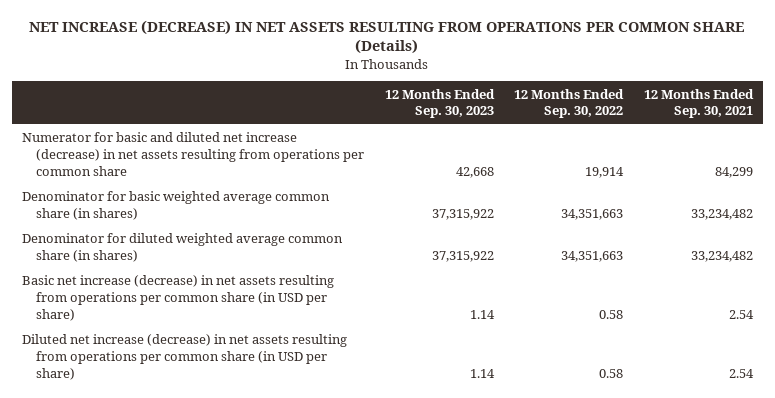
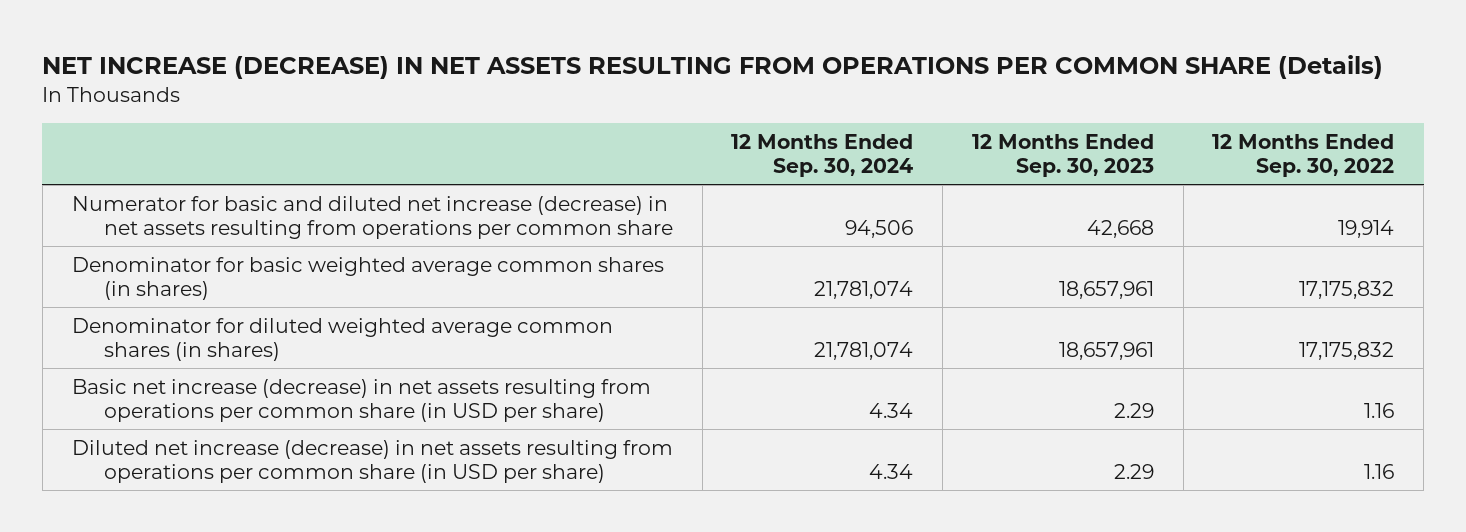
- | 12 Months Ended Sep. 30, 2023 | 12 Months Ended Sep. 30, 2022 | 12 Months Ended Sep. 30, 2021
+ | 12 Months Ended Sep. 30, 2024 | 12 Months Ended Sep. 30, 2023 | 12 Months Ended Sep. 30, 2022
- Denominator for basic weighted average common share (in shares) | 37,315,922 | 34,351,663 | 33,234,482
- Denominator for diluted weighted average common share (in shares) | 37,315,922 | 34,351,663 | 33,234,482
- Basic net increase (decrease) in net assets resulting from operations per common share (in USD per share) | 1.14 | 0.58 | 2.54
- Diluted net increase (decrease) in net assets resulting from operations per common share (in USD per share) | 1.14 | 0.58 | 2.54
+ Denominator for basic weighted average common shares (in shares) | 21,781,074 | 18,657,961 | 17,175,832
+ Denominator for diluted weighted average common shares (in shares) | 21,781,074 | 18,657,961 | 17,175,832
+ Basic net increase (decrease) in net assets resulting from operations per common share (in USD per share) | 4.34 | 2.29 | 1.16
+ Diluted net increase (decrease) in net assets resulting from operations per common share (in USD per share) | 4.34 | 2.29 | 1.16

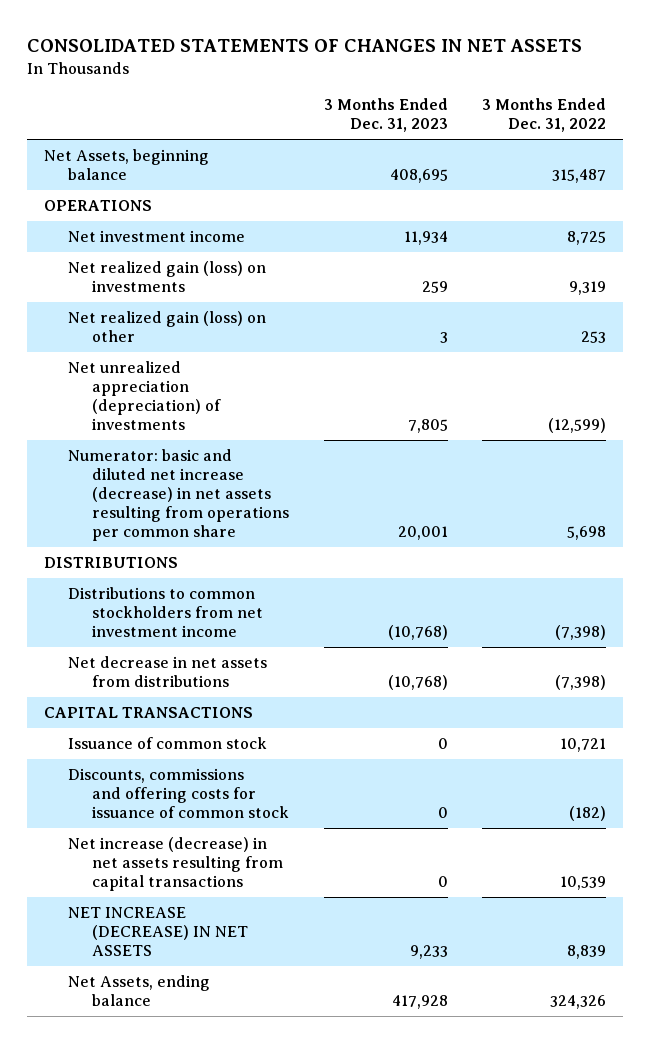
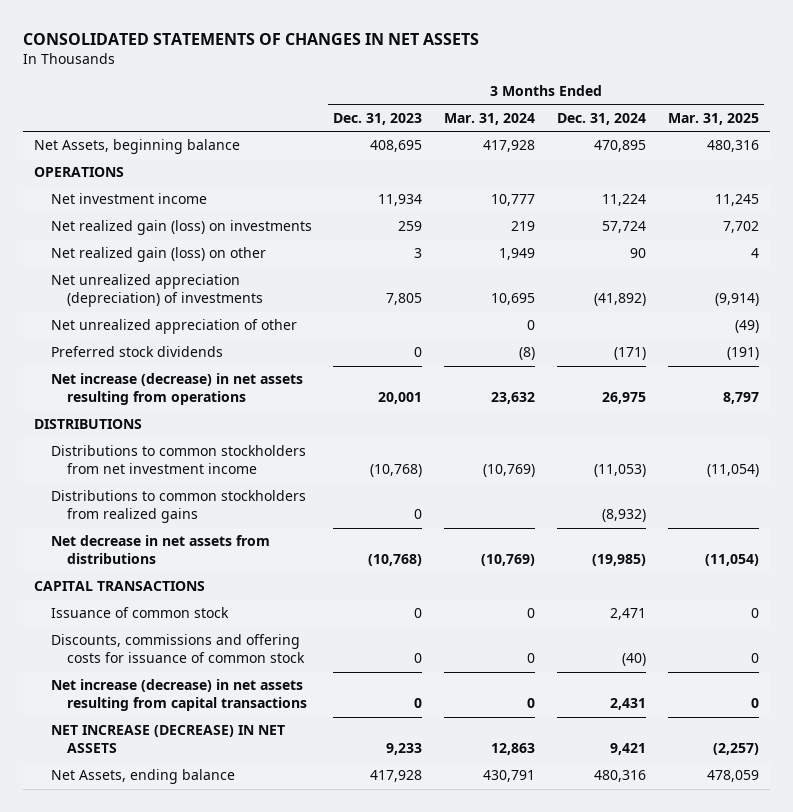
- | 3 Months Ended Dec. 31, 2023 | 3 Months Ended Dec. 31, 2022
+ | 3 Months Ended Dec. 31, 2023 | 3 Months Ended Mar. 31, 2024 | 3 Months Ended Dec. 31, 2024 | 3 Months Ended Mar. 31, 2025
- Numerator: basic and diluted net increase (decrease) in net assets resulting from operations per common share | 20,001 | 5,698
+ Net unrealized appreciation of other | | 0 | | (49)
+ Preferred stock dividends | 0 | (8) | (171) | (191)
+ Net increase (decrease) in net assets resulting from operations | 20,001 | 23,632 | 26,975 | 8,797
+ Distributions to common stockholders from realized gains | 0 | | (8,932) |

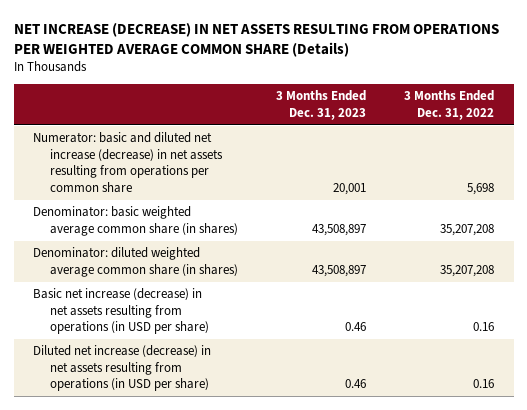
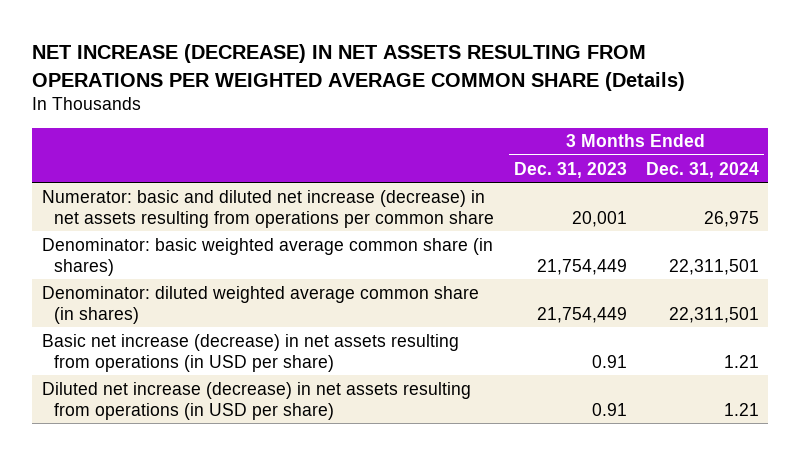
- | 3 Months Ended Dec. 31, 2023 | 3 Months Ended Dec. 31, 2022
+ | 3 Months Ended Dec. 31, 2023 | 3 Months Ended Dec. 31, 2024
- Denominator: basic weighted average common share (in shares) | 43,508,897 | 35,207,208
- Denominator: diluted weighted average common share (in shares) | 43,508,897 | 35,207,208
- Basic net increase (decrease) in net assets resulting from operations (in USD per share) | 0.46 | 0.16
- Diluted net increase (decrease) in net assets resulting from operations (in USD per share) | 0.46 | 0.16
+ Denominator: basic weighted average common share (in shares) | 21,754,449 | 22,311,501
+ Denominator: diluted weighted average common share (in shares) | 21,754,449 | 22,311,501
+ Basic net increase (decrease) in net assets resulting from operations (in USD per share) | 0.91 | 1.21
+ Diluted net increase (decrease) in net assets resulting from operations (in USD per share) | 0.91 | 1.21

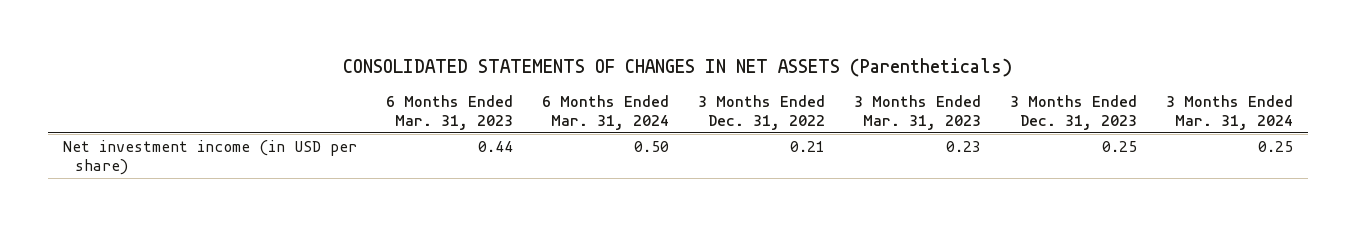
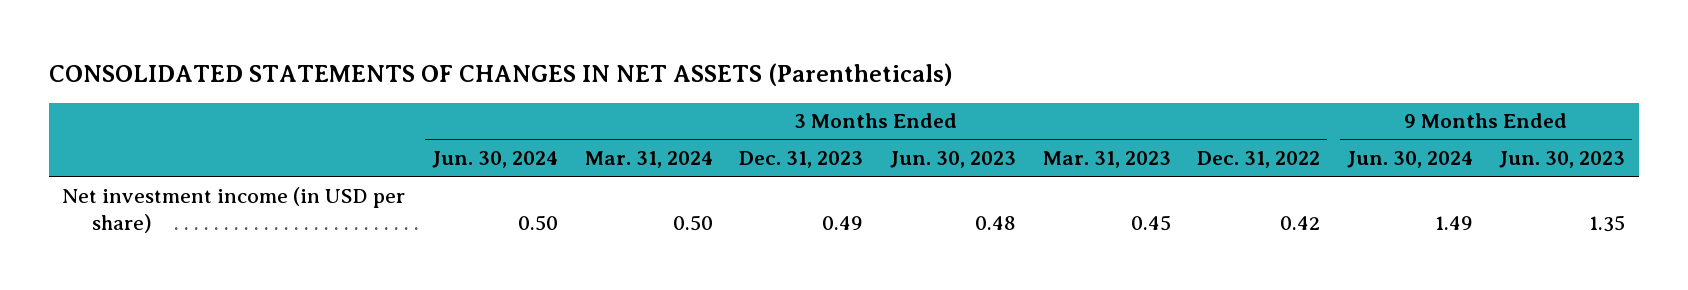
- | 6 Months Ended Mar. 31, 2023 | 6 Months Ended Mar. 31, 2024 | 3 Months Ended Dec. 31, 2022 | 3 Months Ended Mar. 31, 2023 | 3 Months Ended Dec. 31, 2023 | 3 Months Ended Mar. 31, 2024
+ | 3 Months Ended Jun. 30, 2024 | 3 Months Ended Mar. 31, 2024 | 3 Months Ended Dec. 31, 2023 | 3 Months Ended Jun. 30, 2023 | 3 Months Ended Mar. 31, 2023 | 3 Months Ended Dec. 31, 2022 | 9 Months Ended Jun. 30, 2024 | 9 Months Ended Jun. 30, 2023
- Net investment income (in USD per share) | 0.44 | 0.50 | 0.21 | 0.23 | 0.25 | 0.25
+ Net investment income (in USD per share) | 0.50 | 0.50 | 0.49 | 0.48 | 0.45 | 0.42 | 1.49 | 1.35

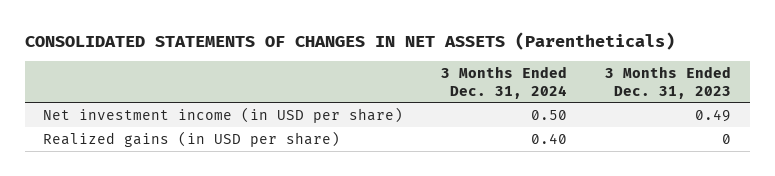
- | 3 Months Ended Jun. 30, 2024 | 3 Months Ended Mar. 31, 2024 | 3 Months Ended Dec. 31, 2023 | 3 Months Ended Jun. 30, 2023 | 3 Months Ended Mar. 31, 2023 | 3 Months Ended Dec. 31, 2022 | 9 Months Ended Jun. 30, 2024 | 9 Months Ended Jun. 30, 2023
+ | 3 Months Ended Dec. 31, 2024 | 3 Months Ended Dec. 31, 2023
+ Realized gains (in USD per share) | 0.40 | 0

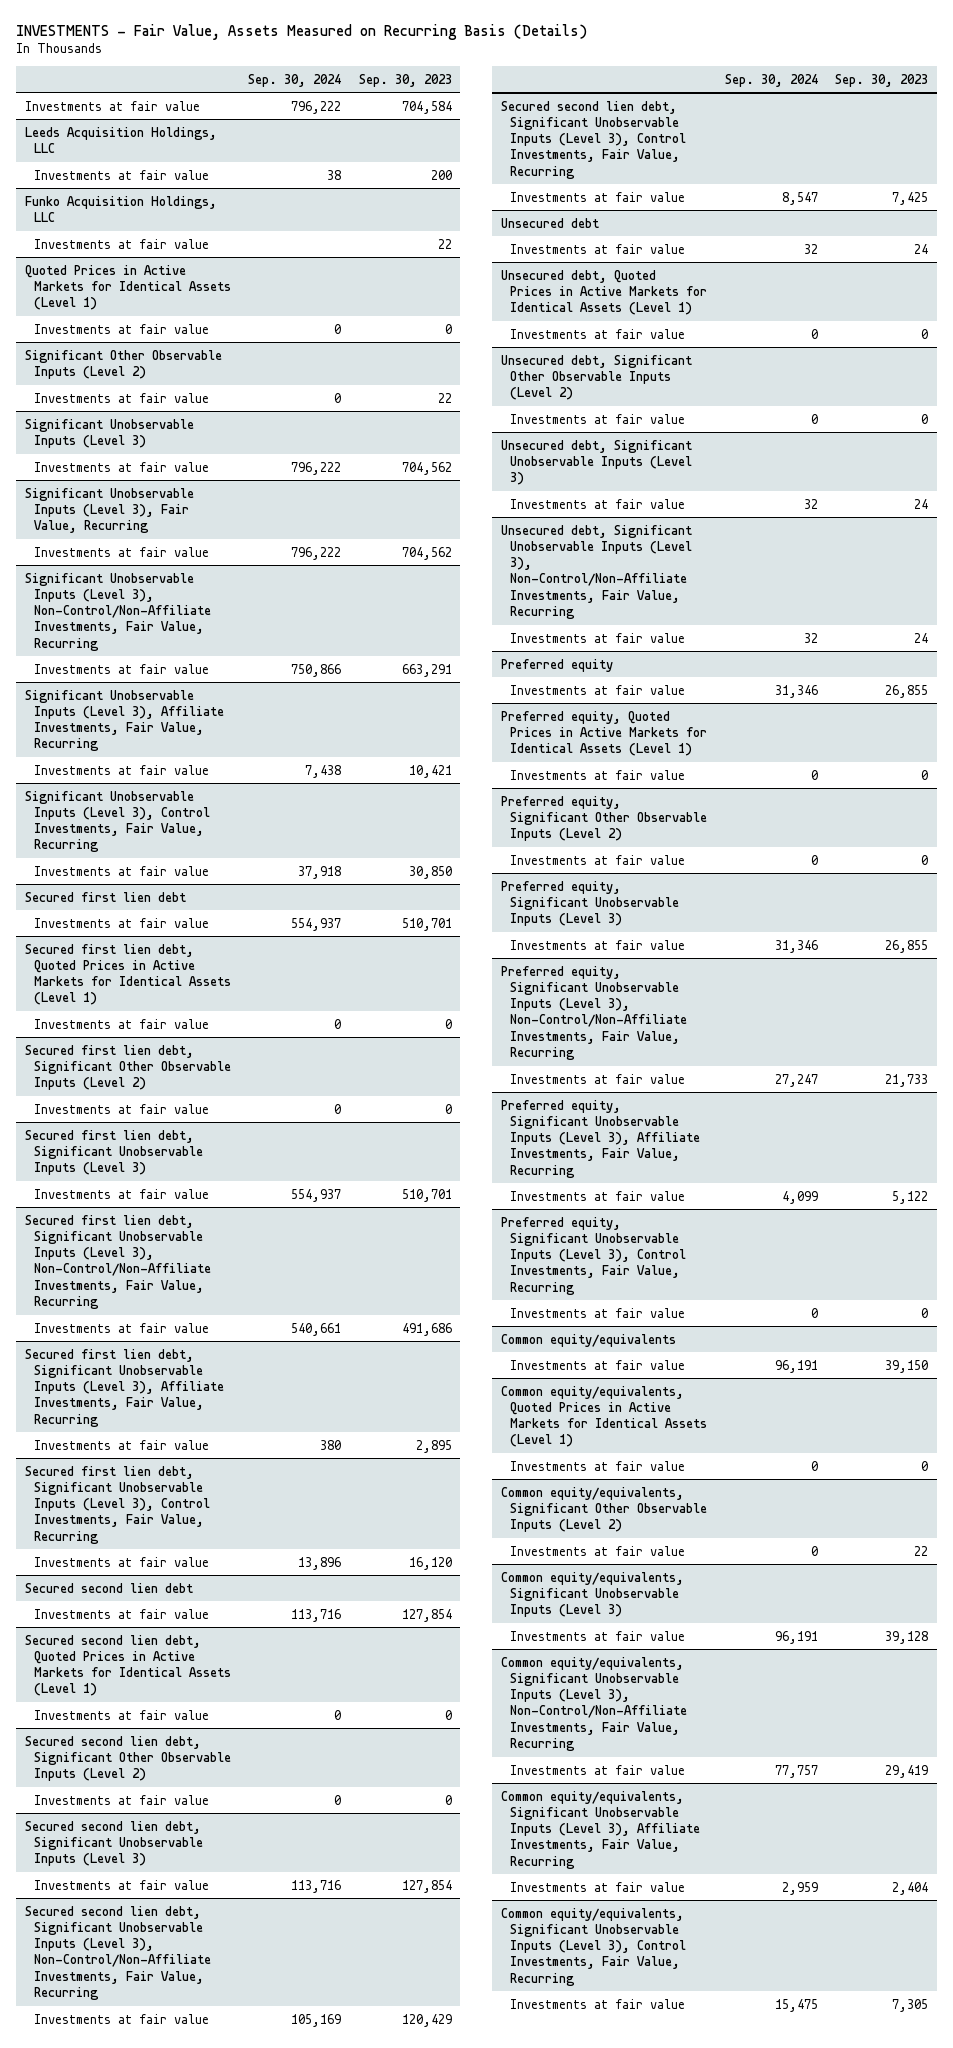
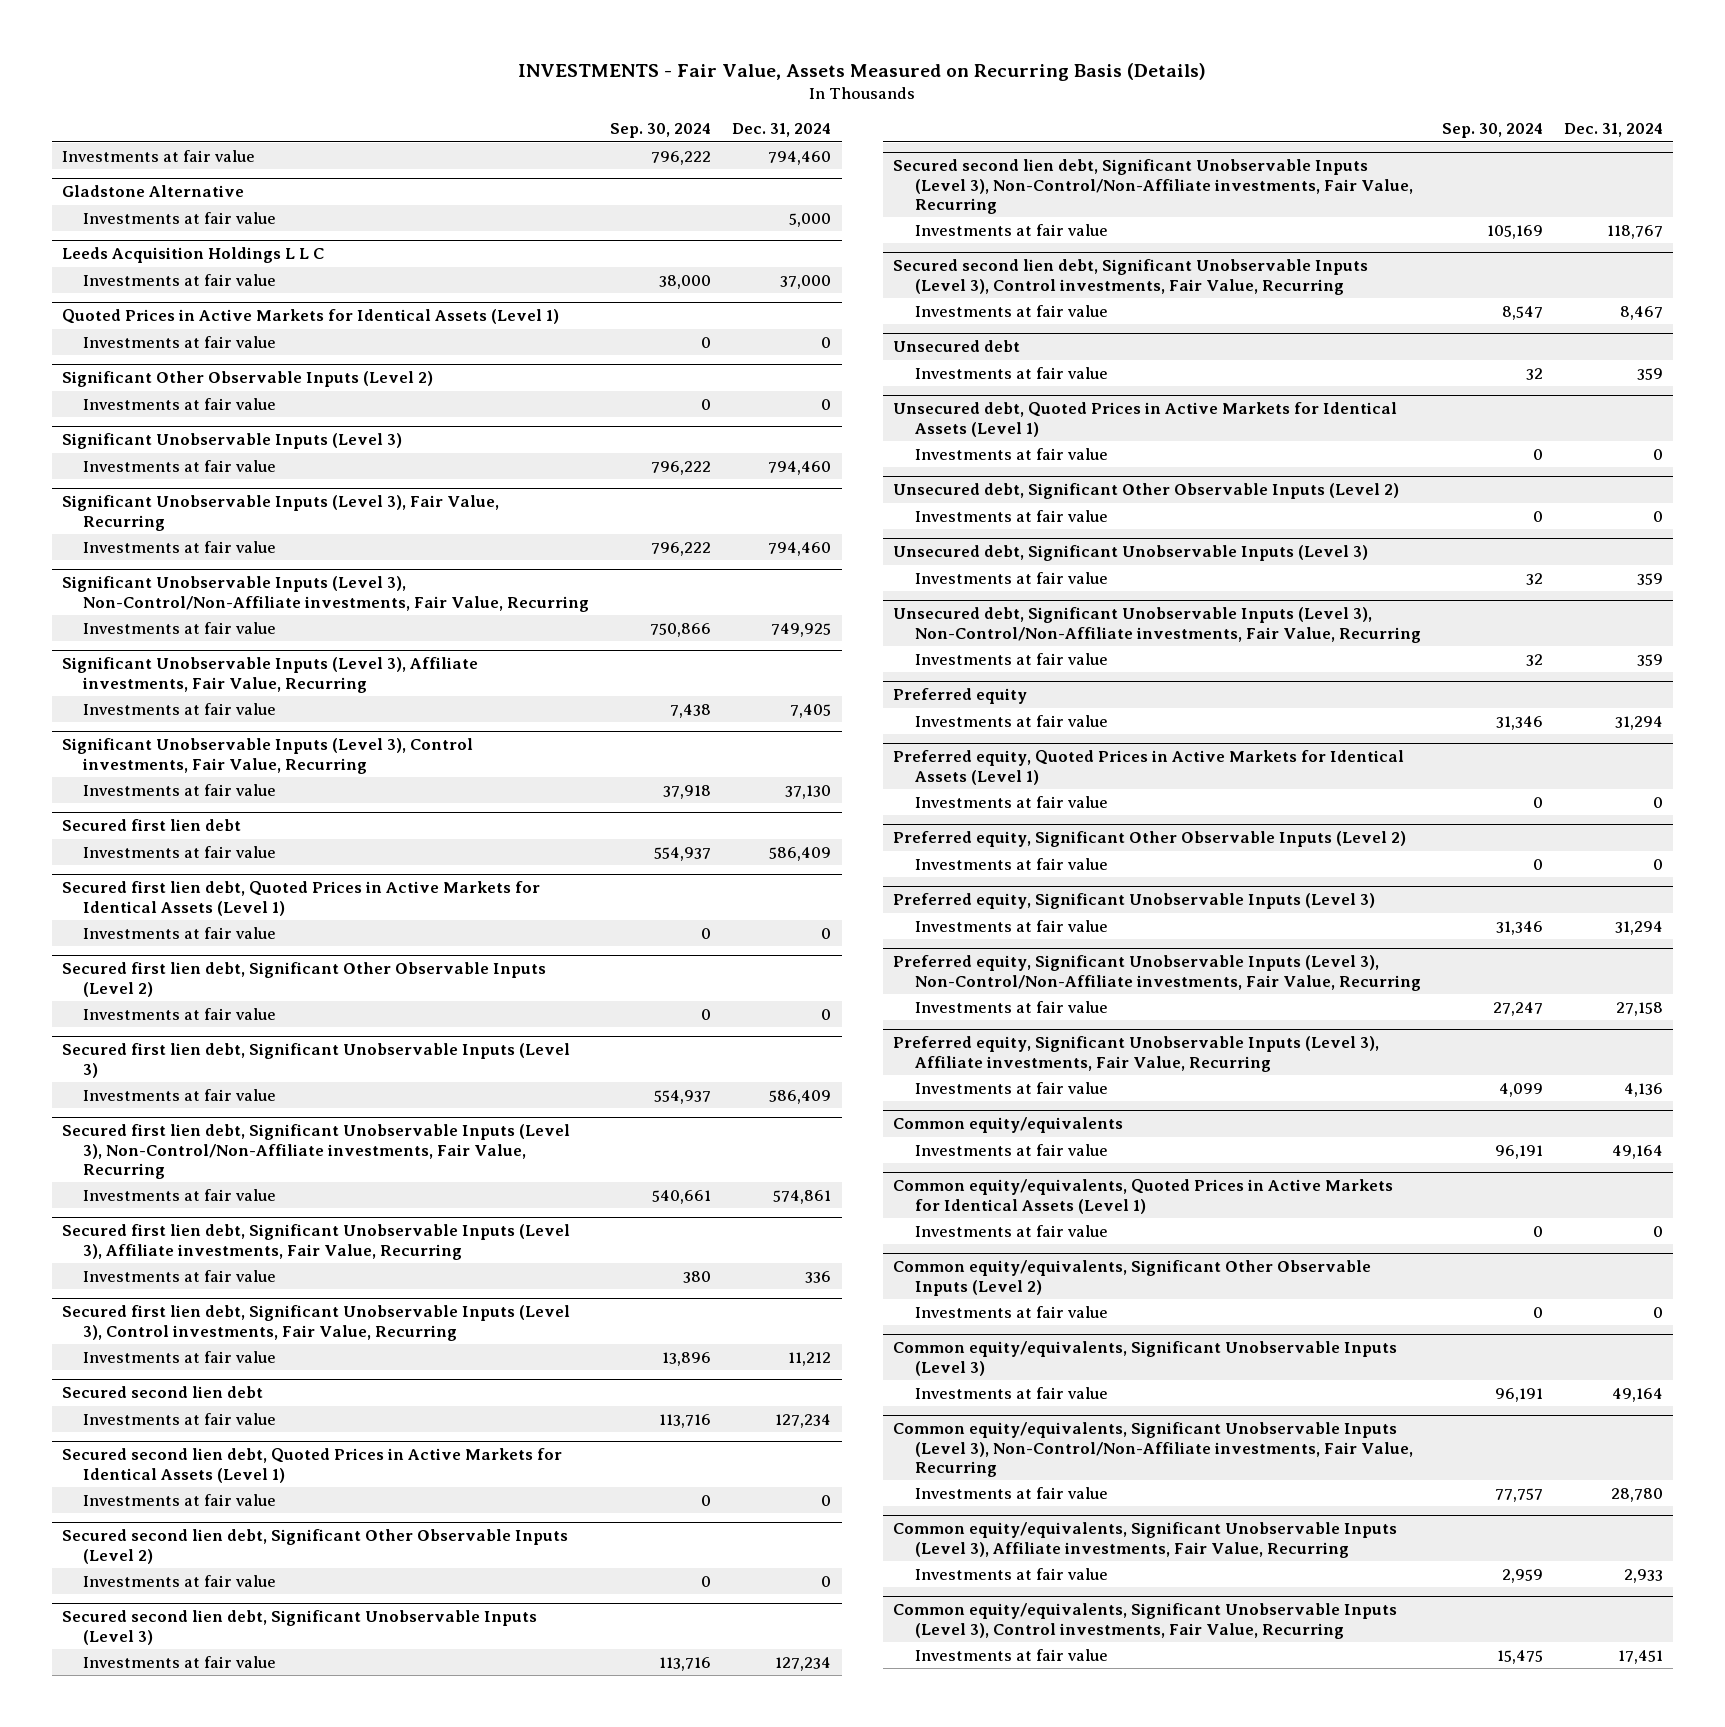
- | Sep. 30, 2024 | Sep. 30, 2023
+ | Sep. 30, 2024 | Dec. 31, 2024
- Leeds Acquisition Holdings, LLC
- Investments at fair value | 38 | 200
- Funko Acquisition Holdings, LLC
+ Gladstone Alternative
+ Leeds Acquisition Holdings L L C
+ Investments at fair value | 38,000 | 37,000
- Significant Unobservable Inputs (Level 3), Non-Control/Non-Affiliate Investments, Fair Value, Recurring
+ Significant Unobservable Inputs (Level 3), Non-Control/Non-Affiliate investments, Fair Value, Recurring
- Significant Unobservable Inputs (Level 3), Affiliate Investments, Fair Value, Recurring
+ Significant Unobservable Inputs (Level 3), Affiliate investments, Fair Value, Recurring
- Significant Unobservable Inputs (Level 3), Control Investments, Fair Value, Recurring
+ Significant Unobservable Inputs (Level 3), Control investments, Fair Value, Recurring
- Secured first lien debt, Significant Unobservable Inputs (Level 3), Non-Control/Non-Affiliate Investments, Fair Value, Recurring
+ Secured first lien debt, Significant Unobservable Inputs (Level 3), Non-Control/Non-Affiliate investments, Fair Value, Recurring
- Secured first lien debt, Significant Unobservable Inputs (Level 3), Affiliate Investments, Fair Value, Recurring
+ Secured first lien debt, Significant Unobservable Inputs (Level 3), Affiliate investments, Fair Value, Recurring
- Secured first lien debt, Significant Unobservable Inputs (Level 3), Control Investments, Fair Value, Recurring
+ Secured first lien debt, Significant Unobservable Inputs (Level 3), Control investments, Fair Value, Recurring
- Secured second lien debt, Significant Unobservable Inputs (Level 3), Non-Control/Non-Affiliate Investments, Fair Value, Recurring
+ Secured second lien debt, Significant Unobservable Inputs (Level 3), Non-Control/Non-Affiliate investments, Fair Value, Recurring
- Secured second lien debt, Significant Unobservable Inputs (Level 3), Control Investments, Fair Value, Recurring
+ Secured second lien debt, Significant Unobservable Inputs (Level 3), Control investments, Fair Value, Recurring
- Unsecured debt, Significant Unobservable Inputs (Level 3), Non-Control/Non-Affiliate Investments, Fair Value, Recurring
+ Unsecured debt, Significant Unobservable Inputs (Level 3), Non-Control/Non-Affiliate investments, Fair Value, Recurring
- Preferred equity, Significant Unobservable Inputs (Level 3), Non-Control/Non-Affiliate Investments, Fair Value, Recurring
+ Preferred equity, Significant Unobservable Inputs (Level 3), Non-Control/Non-Affiliate investments, Fair Value, Recurring
- Preferred equity, Significant Unobservable Inputs (Level 3), Affiliate Investments, Fair Value, Recurring
+ Preferred equity, Significant Unobservable Inputs (Level 3), Affiliate investments, Fair Value, Recurring
- Preferred equity, Significant Unobservable Inputs (Level 3), Control Investments, Fair Value, Recurring
- Investments at fair value | 0 | 0
- Common equity/equivalents, Significant Unobservable Inputs (Level 3), Non-Control/Non-Affiliate Investments, Fair Value, Recurring
+ Common equity/equivalents, Significant Unobservable Inputs (Level 3), Non-Control/Non-Affiliate investments, Fair Value, Recurring
- Common equity/equivalents, Significant Unobservable Inputs (Level 3), Affiliate Investments, Fair Value, Recurring
+ Common equity/equivalents, Significant Unobservable Inputs (Level 3), Affiliate investments, Fair Value, Recurring
- Common equity/equivalents, Significant Unobservable Inputs (Level 3), Control Investments, Fair Value, Recurring
+ Common equity/equivalents, Significant Unobservable Inputs (Level 3), Control investments, Fair Value, Recurring

